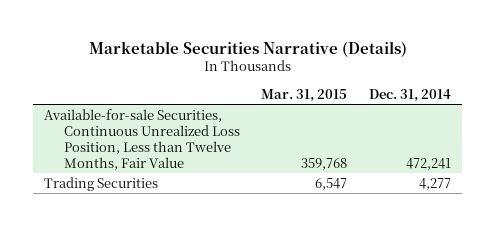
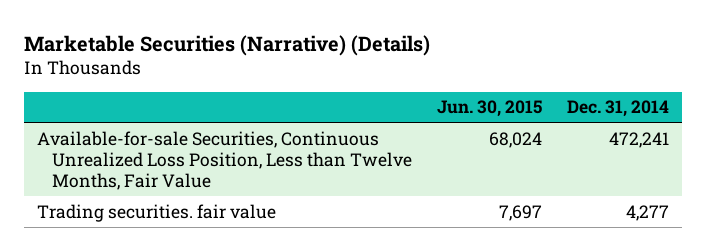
- Marketable Securities Narrative (Details)
+ Marketable Securities (Narrative) (Details)
- | Mar. 31, 2015 | Dec. 31, 2014
+ | Jun. 30, 2015 | Dec. 31, 2014
- Trading Securities | 6,547 | 4,277
+ Trading securities. fair value | 7,697 | 4,277

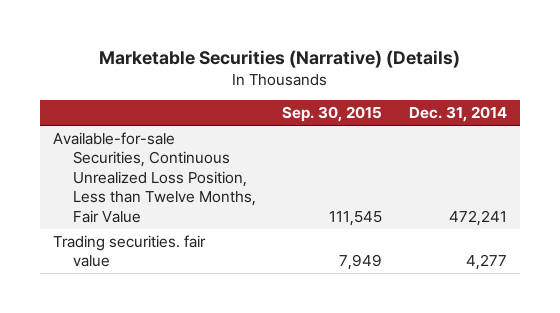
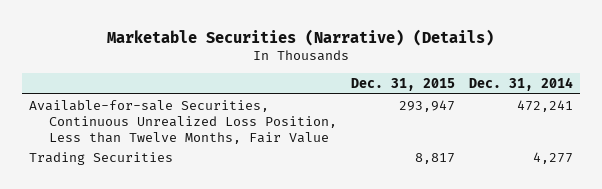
- | Sep. 30, 2015 | Dec. 31, 2014
+ | Dec. 31, 2015 | Dec. 31, 2014
- Trading securities. fair value | 7,949 | 4,277
+ Trading Securities | 8,817 | 4,277

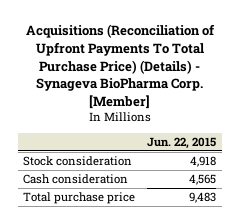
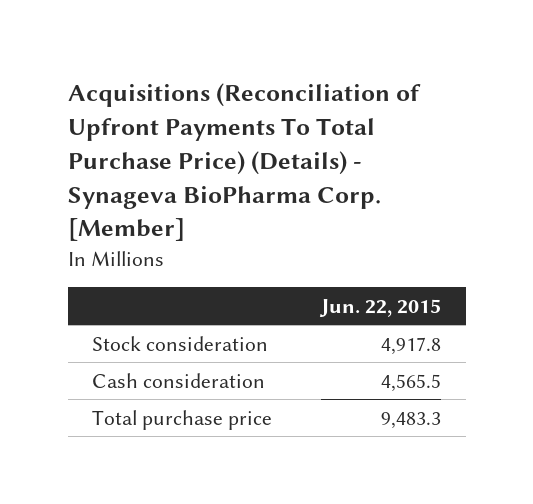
- Stock consideration | 4,918
- Cash consideration | 4,565
- Total purchase price | 9,483
+ Stock consideration | 4,917.8
+ Cash consideration | 4,565.5
+ Total purchase price | 9,483.3

